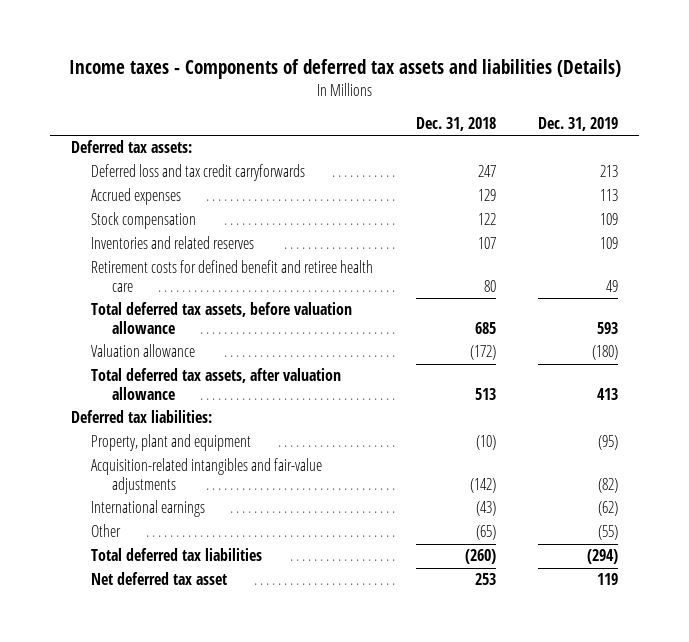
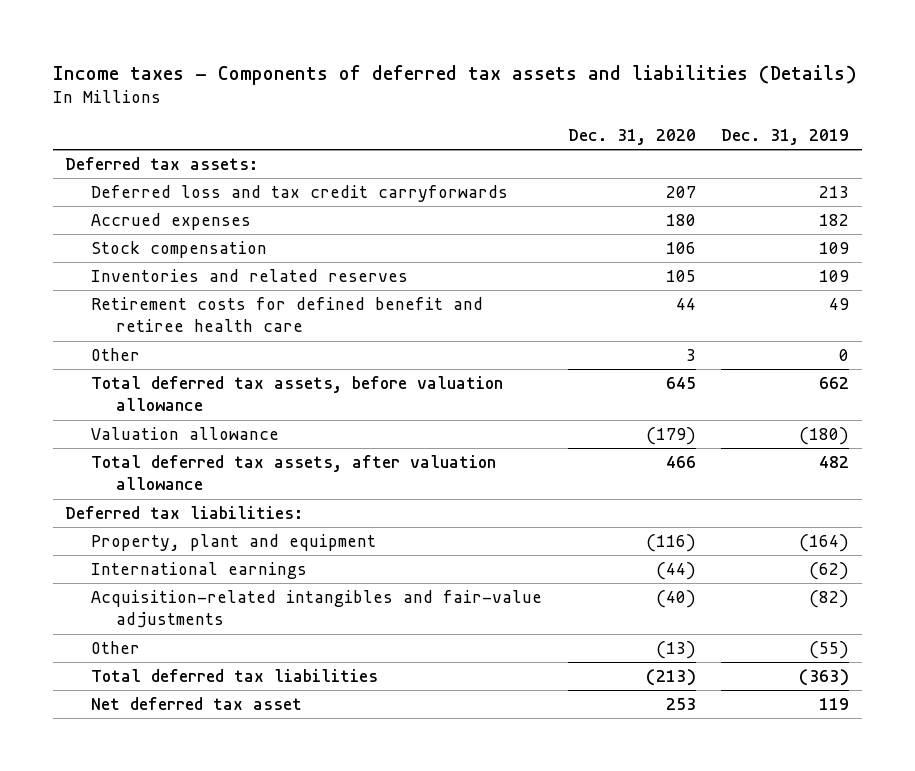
- | Dec. 31, 2018 | Dec. 31, 2019
+ | Dec. 31, 2020 | Dec. 31, 2019
- Accrued expenses | 129 | 113
+ Accrued expenses | 180 | 182
- Total deferred tax assets, before valuation allowance | 685 | 593
+ Other | 3 | 0
+ Total deferred tax assets, before valuation allowance | 645 | 662
- Total deferred tax assets, after valuation allowance | 513 | 413
+ Total deferred tax assets, after valuation allowance | 466 | 482
- Property, plant and equipment | (10) | (95)
+ Property, plant and equipment | (116) | (164)
moved down: Acquisition-related intangibles and fair-value adjustments | (40) | (82)
- Total deferred tax liabilities | (260) | (294)
+ Total deferred tax liabilities | (213) | (363)

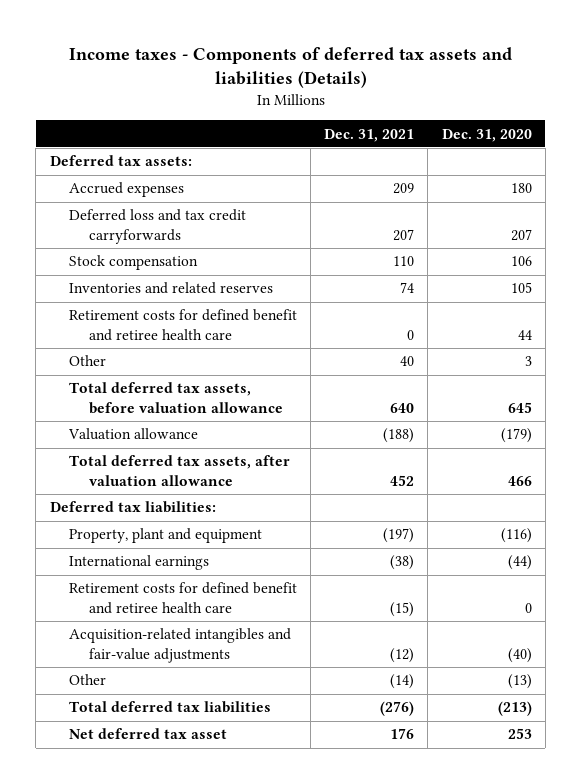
- | Dec. 31, 2020 | Dec. 31, 2019
+ | Dec. 31, 2021 | Dec. 31, 2020
moved down: Deferred loss and tax credit carryforwards | 207 | 207
+ Retirement costs for defined benefit and retiree health care | (15) | 0

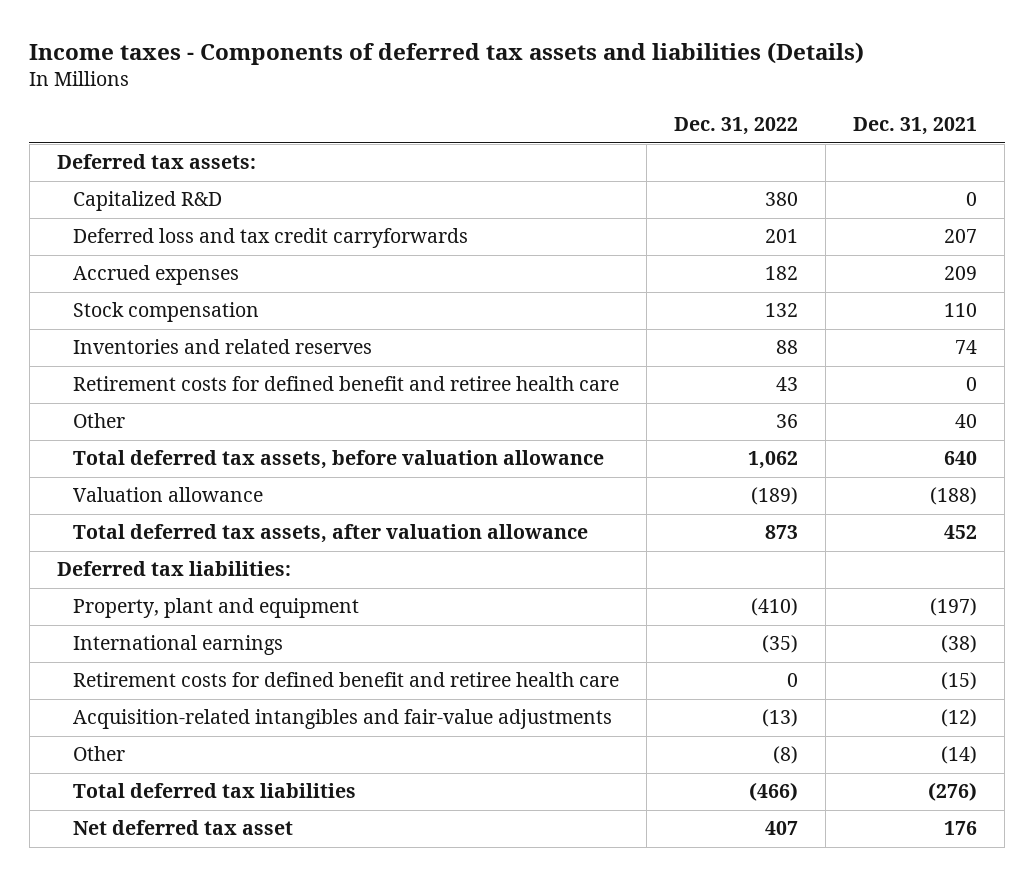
- | Dec. 31, 2021 | Dec. 31, 2020
+ | Dec. 31, 2022 | Dec. 31, 2021
+ Capitalized R&D | 380 | 0
moved down: Accrued expenses | 182 | 209

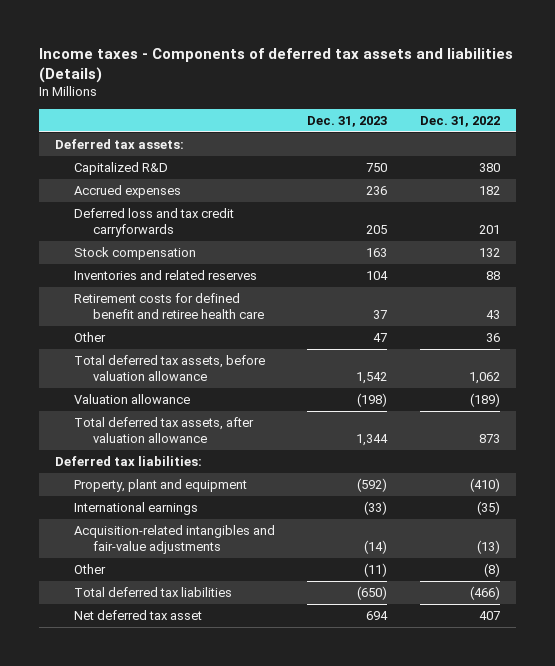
- | Dec. 31, 2022 | Dec. 31, 2021
+ | Dec. 31, 2023 | Dec. 31, 2022
moved down: Deferred loss and tax credit carryforwards | 205 | 201
- Retirement costs for defined benefit and retiree health care | 0 | (15)

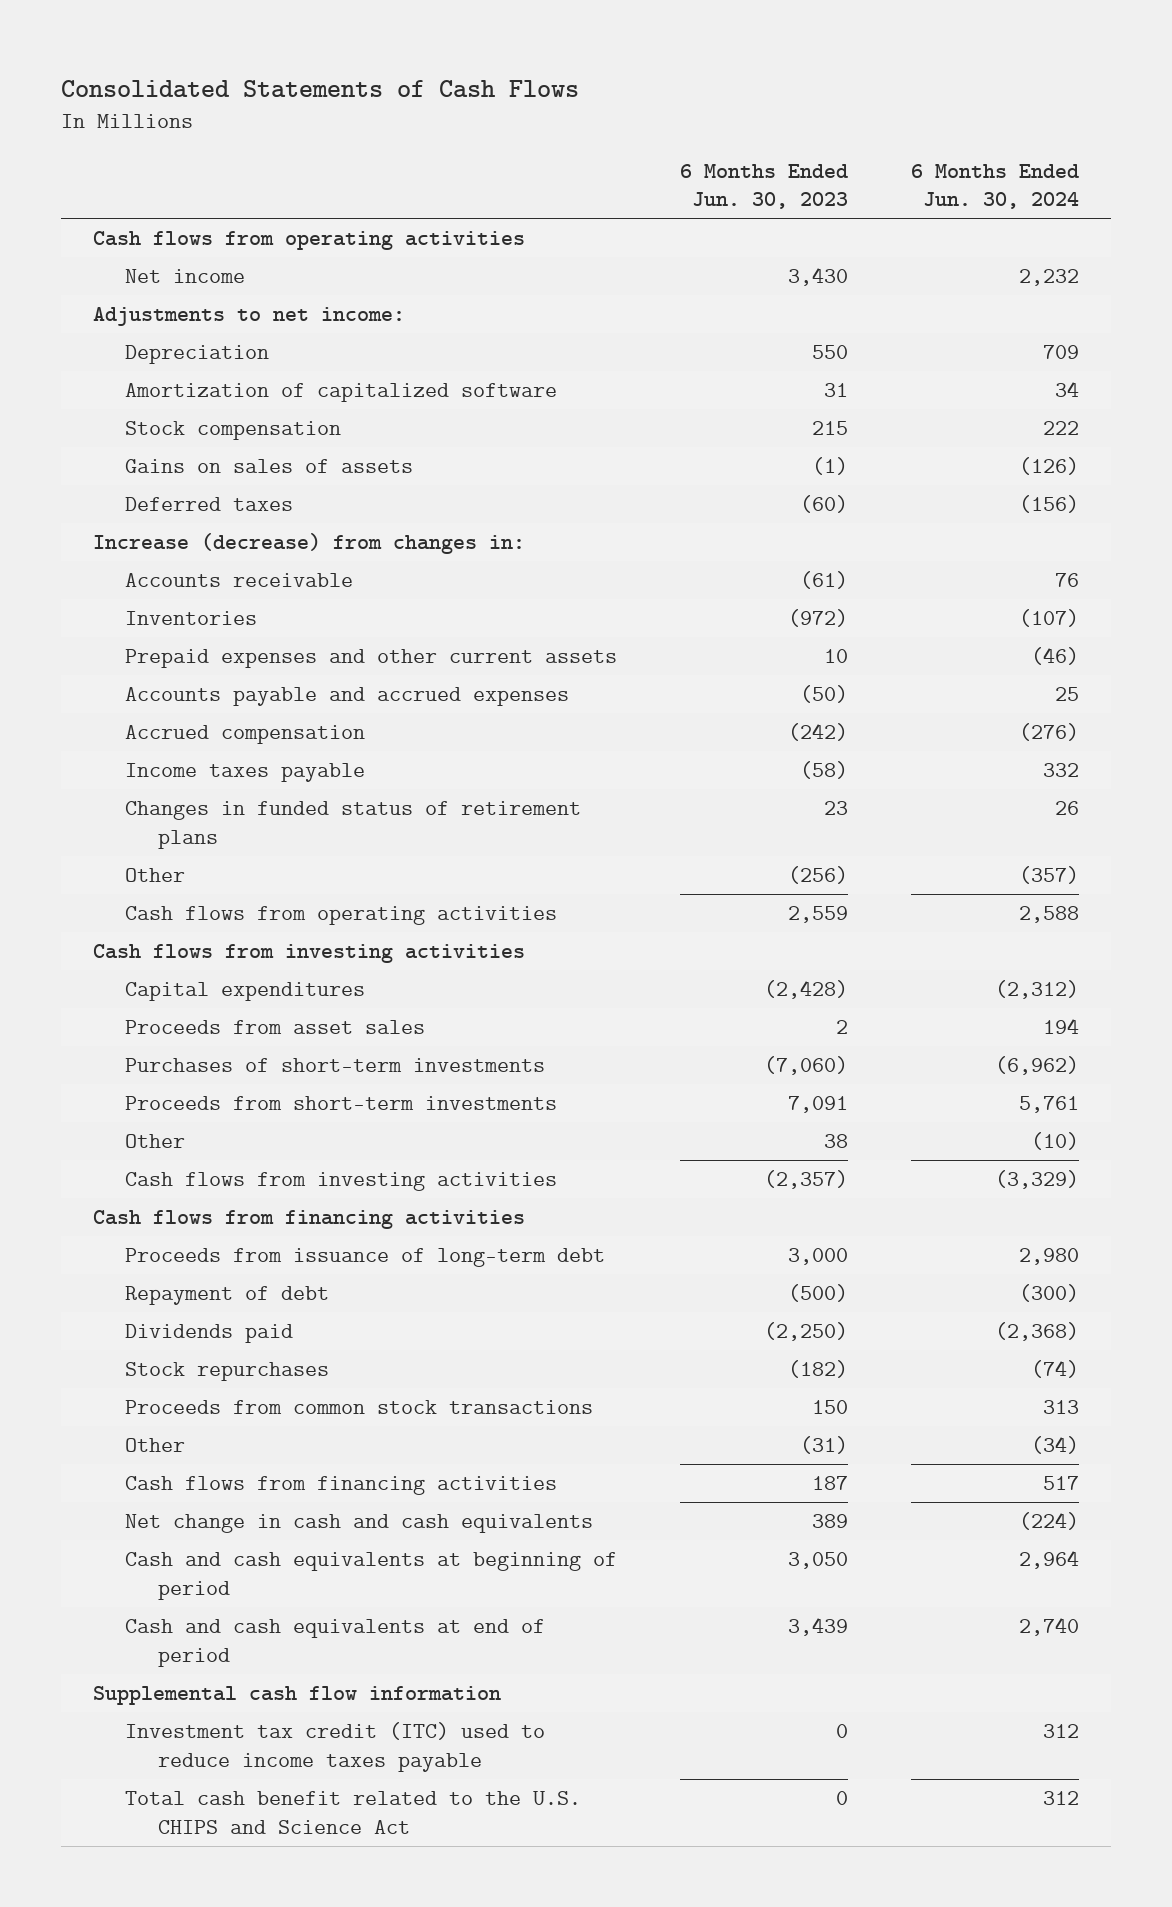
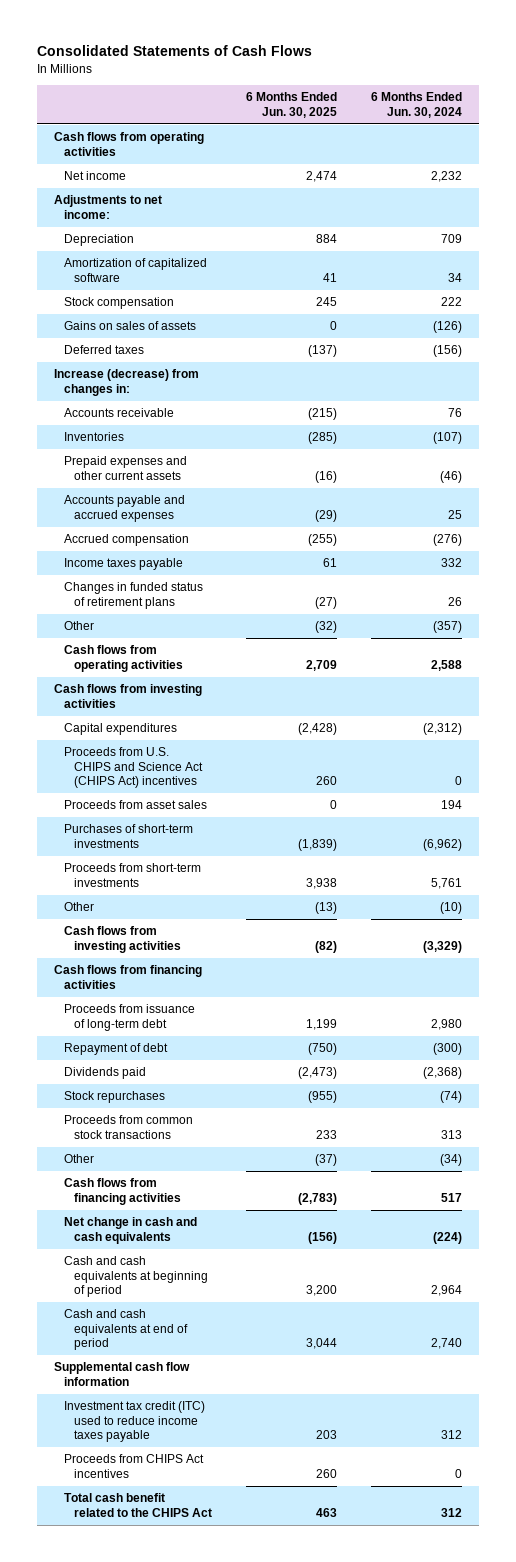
- | 6 Months Ended Jun. 30, 2023 | 6 Months Ended Jun. 30, 2024
+ | 6 Months Ended Jun. 30, 2025 | 6 Months Ended Jun. 30, 2024
+ Proceeds from U.S. CHIPS and Science Act (CHIPS Act) incentives | 260 | 0
- Total cash benefit related to the U.S. CHIPS and Science Act | 0 | 312
+ Proceeds from CHIPS Act incentives | 260 | 0
+ Total cash benefit related to the CHIPS Act | 463 | 312

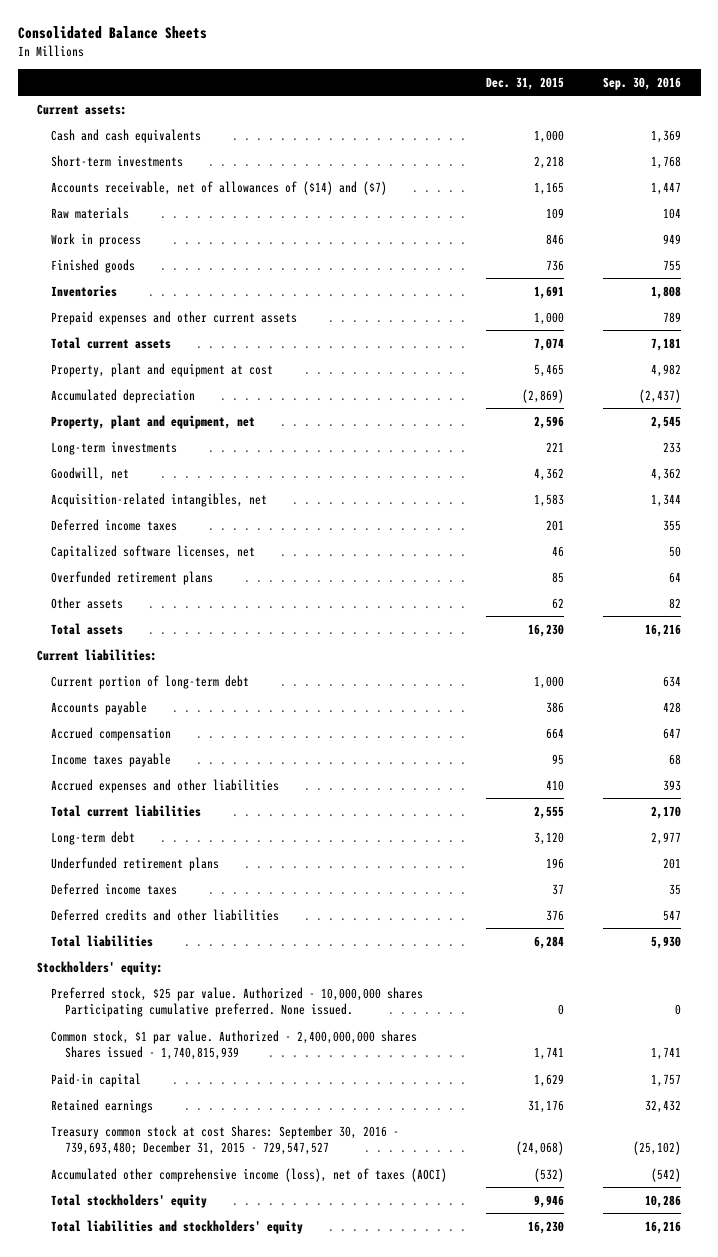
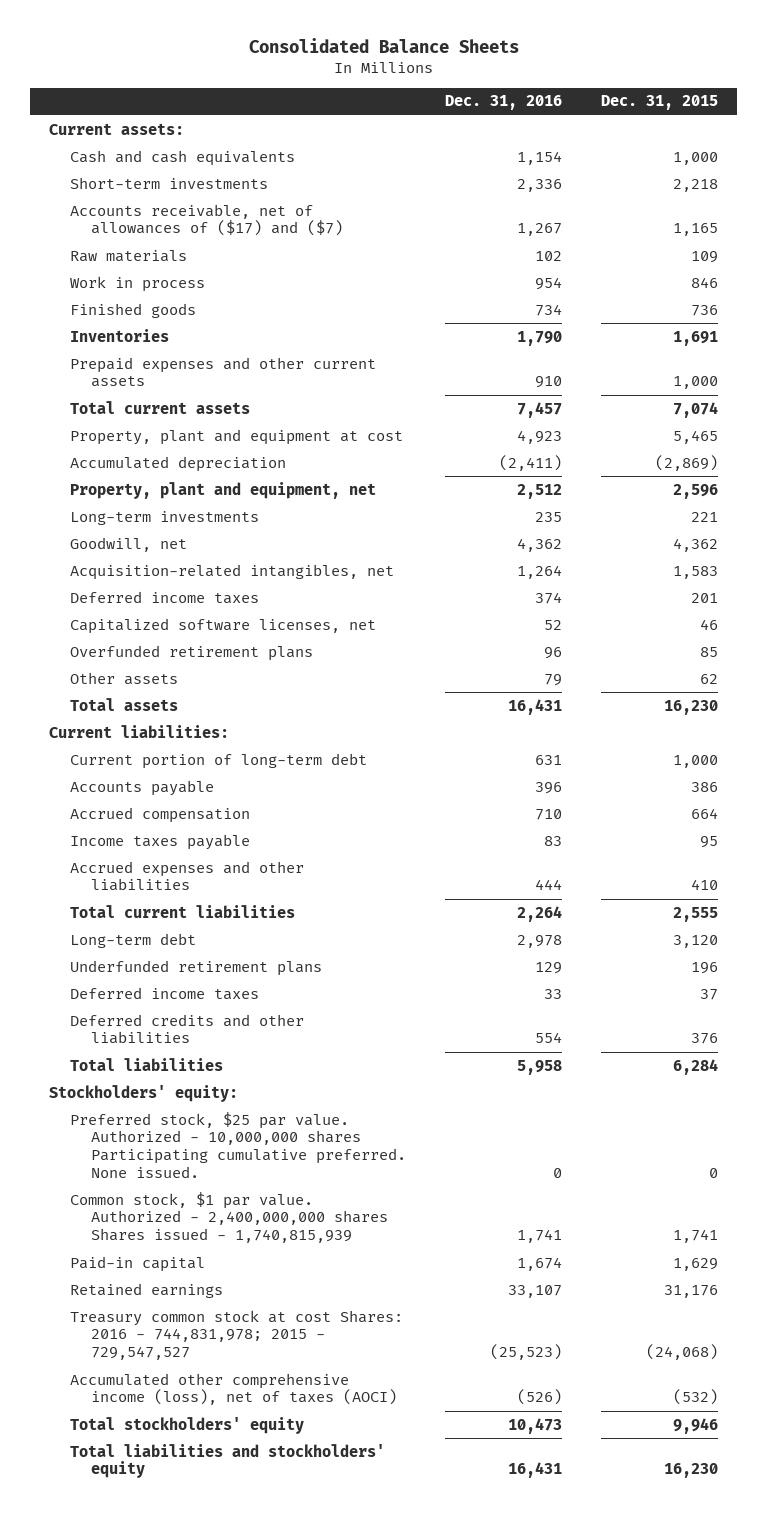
- | Dec. 31, 2015 | Sep. 30, 2016
+ | Dec. 31, 2016 | Dec. 31, 2015
- Accounts receivable, net of allowances of ($14) and ($7) | 1,165 | 1,447
+ Accounts receivable, net of allowances of ($17) and ($7) | 1,267 | 1,165
- Treasury common stock at cost Shares: September 30, 2016 - 739,693,480; December 31, 2015 - 729,547,527 | (24,068) | (25,102)
+ Treasury common stock at cost Shares: 2016 - 744,831,978; 2015 - 729,547,527 | (25,523) | (24,068)

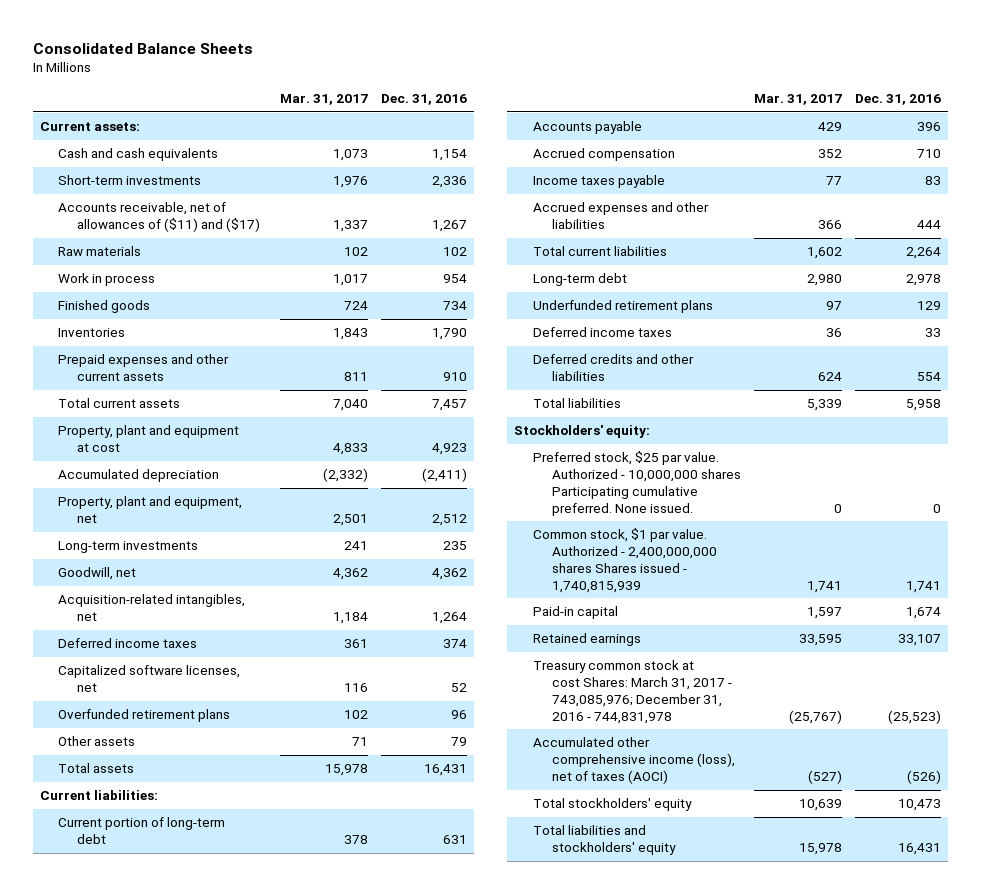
- | Dec. 31, 2016 | Dec. 31, 2015
+ | Mar. 31, 2017 | Dec. 31, 2016
- Accounts receivable, net of allowances of ($17) and ($7) | 1,267 | 1,165
+ Accounts receivable, net of allowances of ($11) and ($17) | 1,337 | 1,267
- Treasury common stock at cost Shares: 2016 - 744,831,978; 2015 - 729,547,527 | (25,523) | (24,068)
+ Treasury common stock at cost Shares: March 31, 2017 - 743,085,976; December 31, 2016 - 744,831,978 | (25,767) | (25,523)

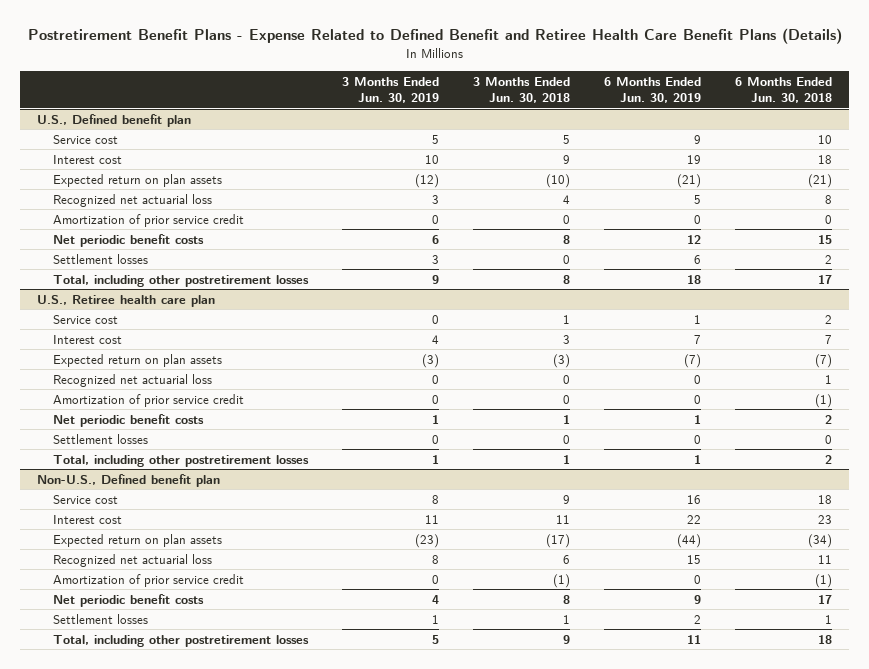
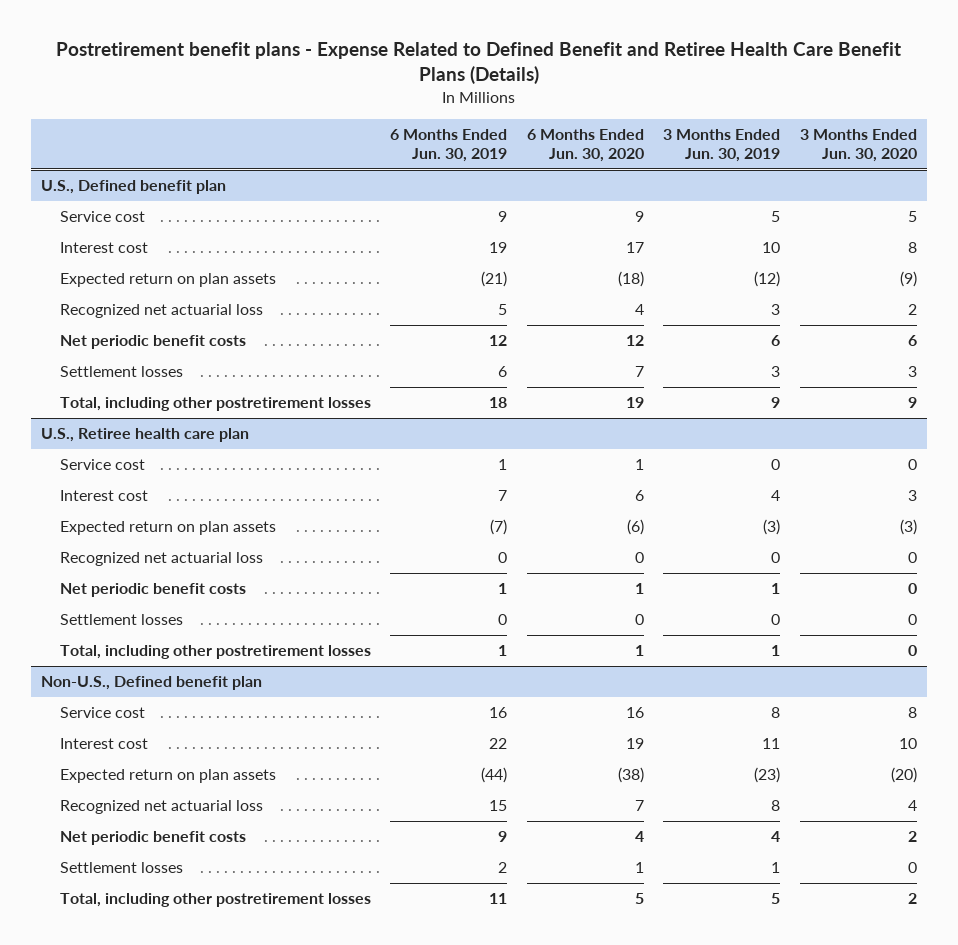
- Postretirement Benefit Plans - Expense Related to Defined Benefit and Retiree Health Care Benefit Plans (Details)
+ Postretirement benefit plans - Expense Related to Defined Benefit and Retiree Health Care Benefit Plans (Details)
- | 3 Months Ended Jun. 30, 2019 | 3 Months Ended Jun. 30, 2018 | 6 Months Ended Jun. 30, 2019 | 6 Months Ended Jun. 30, 2018
+ | 6 Months Ended Jun. 30, 2019 | 6 Months Ended Jun. 30, 2020 | 3 Months Ended Jun. 30, 2019 | 3 Months Ended Jun. 30, 2020
@ U.S., Defined benefit plan
- Amortization of prior service credit | 0 | 0 | 0 | 0
@ U.S., Retiree health care plan
- Amortization of prior service credit | 0 | 0 | 0 | (1)
@ Non-U.S., Defined benefit plan
- Amortization of prior service credit | 0 | (1) | 0 | (1)

